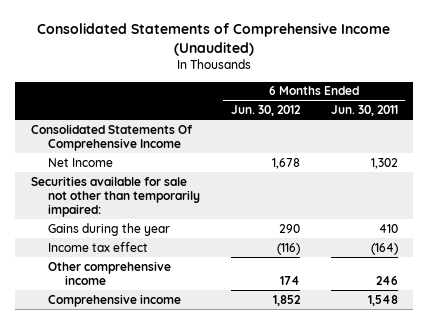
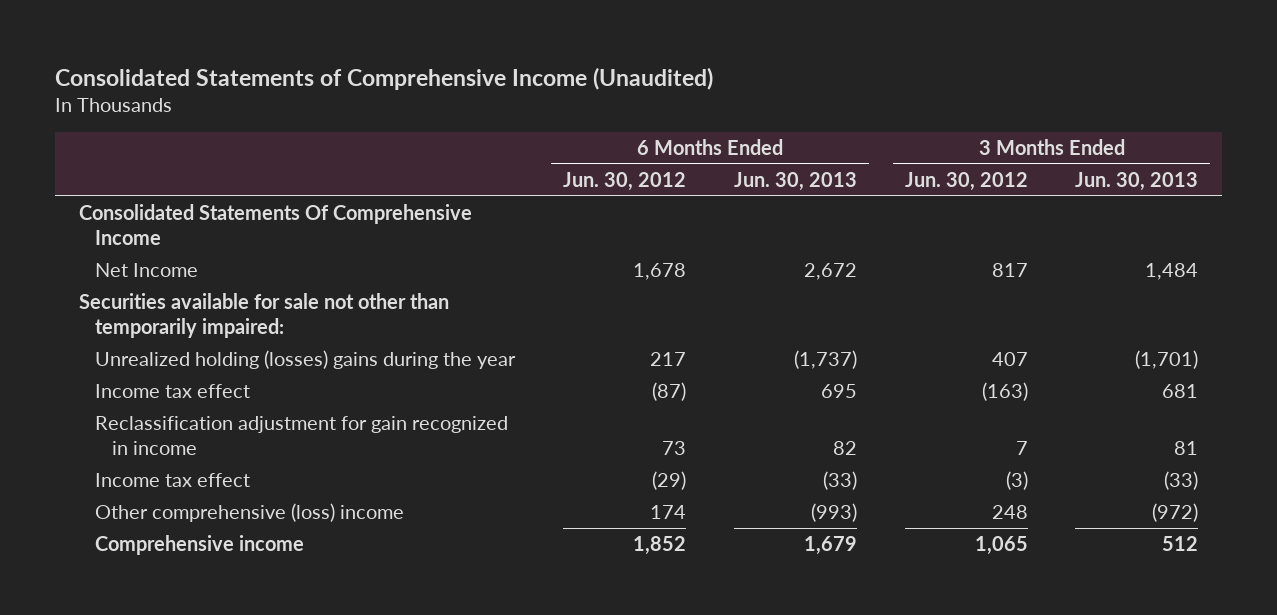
- | 6 Months Ended Jun. 30, 2012 | 6 Months Ended Jun. 30, 2011
+ | 6 Months Ended Jun. 30, 2012 | 6 Months Ended Jun. 30, 2013 | 3 Months Ended Jun. 30, 2012 | 3 Months Ended Jun. 30, 2013
- Gains during the year | 290 | 410
- Income tax effect | (116) | (164)
- Other comprehensive income | 174 | 246
+ Unrealized holding (losses) gains during the year | 217 | (1,737) | 407 | (1,701)
+ Income tax effect | (87) | 695 | (163) | 681
+ Reclassification adjustment for gain recognized in income | 73 | 82 | 7 | 81
+ Income tax effect | (29) | (33) | (3) | (33)
+ Other comprehensive (loss) income | 174 | (993) | 248 | (972)

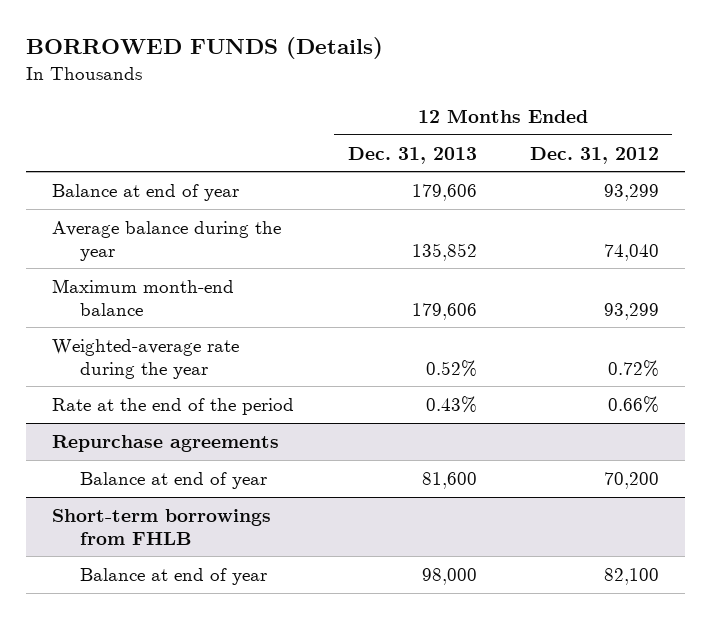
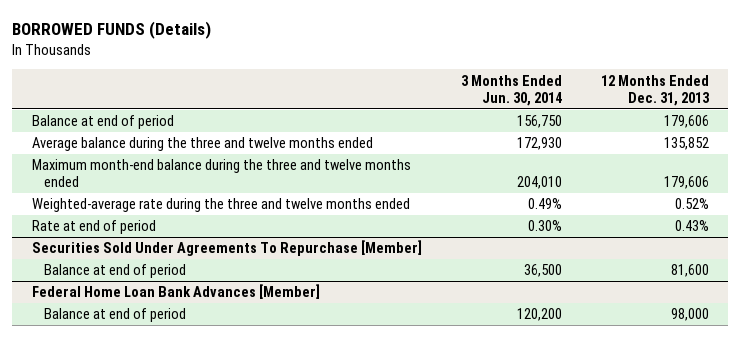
- | 12 Months Ended Dec. 31, 2013 | 12 Months Ended Dec. 31, 2012
+ | 3 Months Ended Jun. 30, 2014 | 12 Months Ended Dec. 31, 2013
- Balance at end of year | 179,606 | 93,299
- Average balance during the year | 135,852 | 74,040
- Maximum month-end balance | 179,606 | 93,299
- Weighted-average rate during the year | 0.52% | 0.72%
- Rate at the end of the period | 0.43% | 0.66%
- Repurchase agreements
- Balance at end of year | 81,600 | 70,200
- Short-term borrowings from FHLB
- Balance at end of year | 98,000 | 82,100
+ Balance at end of period | 156,750 | 179,606
+ Average balance during the three and twelve months ended | 172,930 | 135,852
+ Maximum month-end balance during the three and twelve months ended | 204,010 | 179,606
+ Weighted-average rate during the three and twelve months ended | 0.49% | 0.52%
+ Rate at end of period | 0.30% | 0.43%
+ Securities Sold Under Agreements To Repurchase [Member]
+ Balance at end of period | 36,500 | 81,600
+ Federal Home Loan Bank Advances [Member]
+ Balance at end of period | 120,200 | 98,000

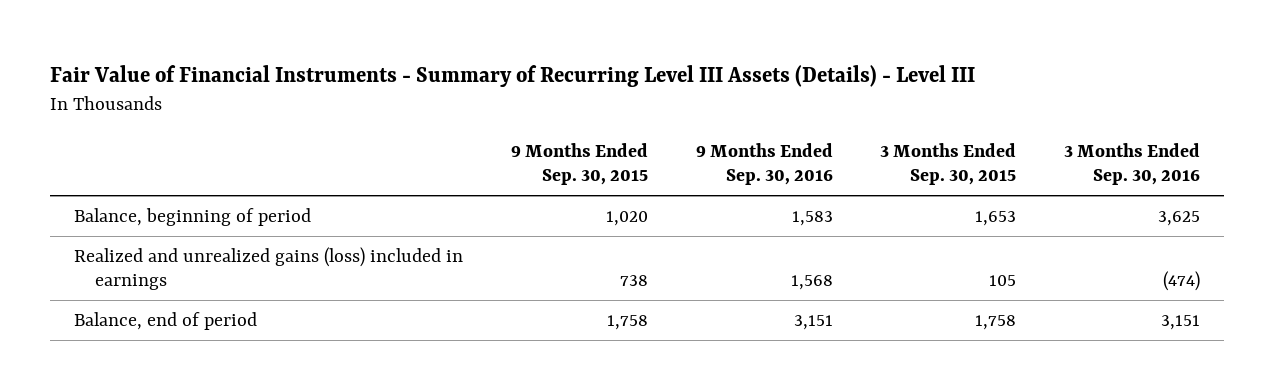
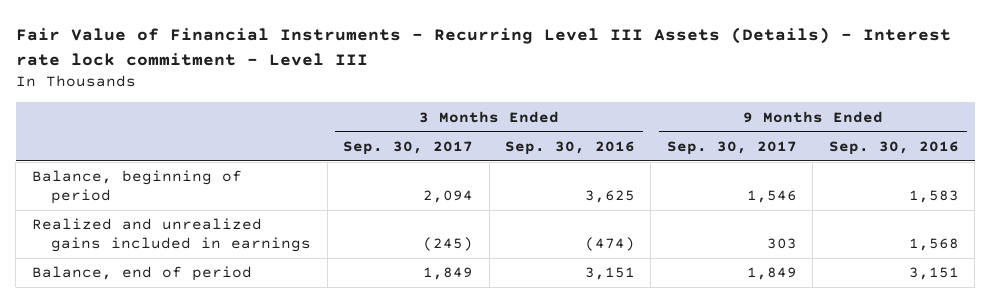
- Fair Value of Financial Instruments - Summary of Recurring Level III Assets (Details) - Level III
+ Fair Value of Financial Instruments - Recurring Level III Assets (Details) - Interest rate lock commitment - Level III
- | 9 Months Ended Sep. 30, 2015 | 9 Months Ended Sep. 30, 2016 | 3 Months Ended Sep. 30, 2015 | 3 Months Ended Sep. 30, 2016
+ | 3 Months Ended Sep. 30, 2017 | 3 Months Ended Sep. 30, 2016 | 9 Months Ended Sep. 30, 2017 | 9 Months Ended Sep. 30, 2016
- Realized and unrealized gains (loss) included in earnings | 738 | 1,568 | 105 | (474)
+ Realized and unrealized gains included in earnings | (245) | (474) | 303 | 1,568

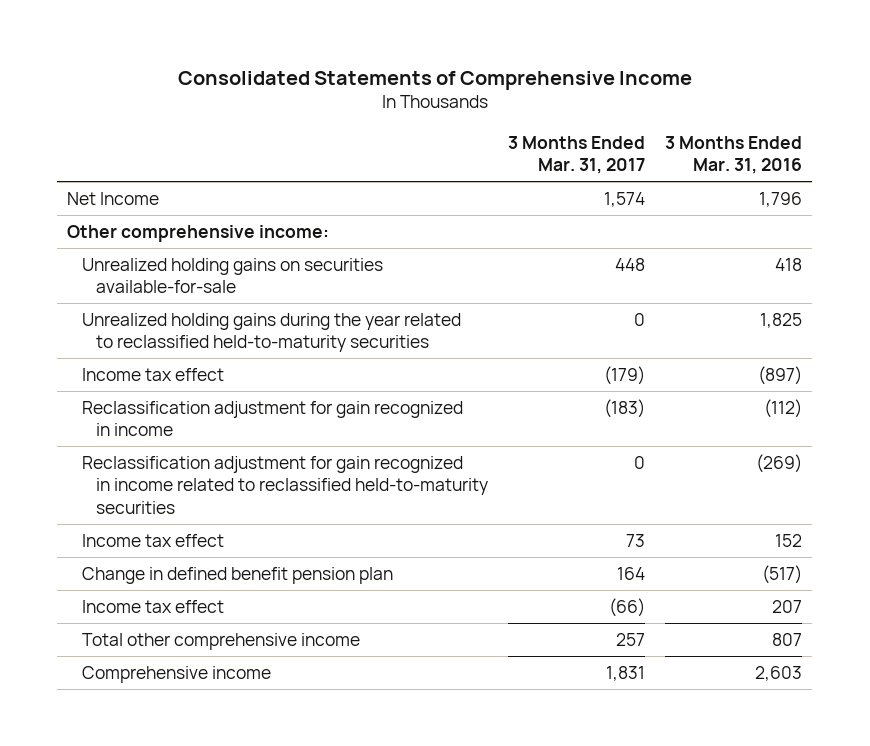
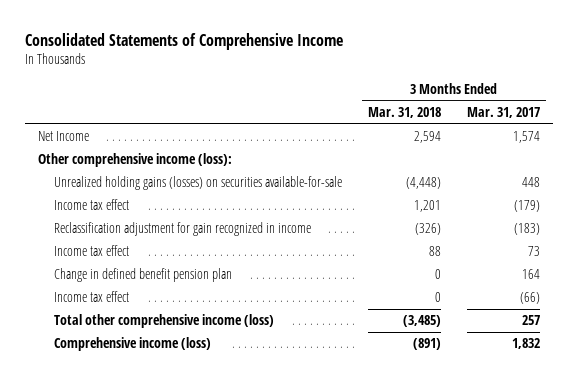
- | 3 Months Ended Mar. 31, 2017 | 3 Months Ended Mar. 31, 2016
+ | 3 Months Ended Mar. 31, 2018 | 3 Months Ended Mar. 31, 2017
- Other comprehensive income:
- Unrealized holding gains on securities available-for-sale | 448 | 418
- Unrealized holding gains during the year related to reclassified held-to-maturity securities | 0 | 1,825
+ Other comprehensive income (loss):
+ Unrealized holding gains (losses) on securities available-for-sale | (4,448) | 448
- Reclassification adjustment for gain recognized in income related to reclassified held-to-maturity securities | 0 | (269)
- Total other comprehensive income | 257 | 807
- Comprehensive income | 1,831 | 2,603
+ Total other comprehensive income (loss) | (3,485) | 257
+ Comprehensive income (loss) | (891) | 1,832

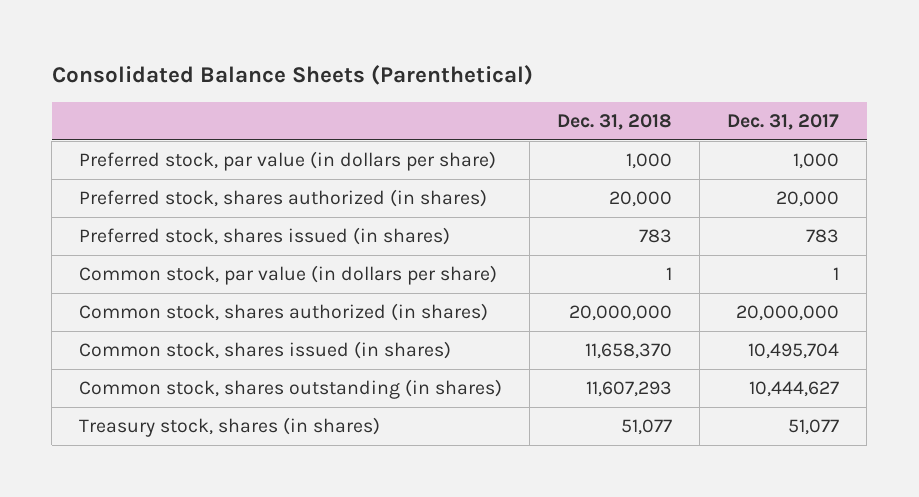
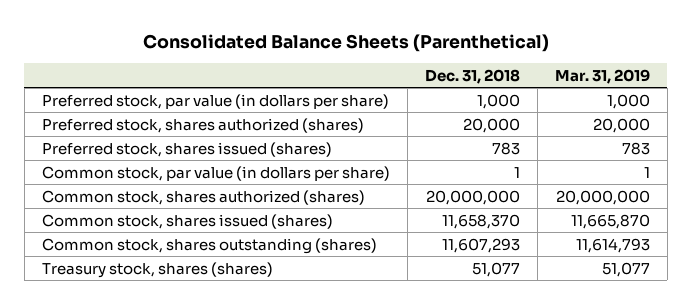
- | Dec. 31, 2018 | Dec. 31, 2017
+ | Dec. 31, 2018 | Mar. 31, 2019
- Preferred stock, shares authorized (in shares) | 20,000 | 20,000
- Preferred stock, shares issued (in shares) | 783 | 783
+ Preferred stock, shares authorized (shares) | 20,000 | 20,000
+ Preferred stock, shares issued (shares) | 783 | 783
- Common stock, shares authorized (in shares) | 20,000,000 | 20,000,000
- Common stock, shares issued (in shares) | 11,658,370 | 10,495,704
- Common stock, shares outstanding (in shares) | 11,607,293 | 10,444,627
- Treasury stock, shares (in shares) | 51,077 | 51,077
+ Common stock, shares authorized (shares) | 20,000,000 | 20,000,000
+ Common stock, shares issued (shares) | 11,658,370 | 11,665,870
+ Common stock, shares outstanding (shares) | 11,607,293 | 11,614,793
+ Treasury stock, shares (shares) | 51,077 | 51,077

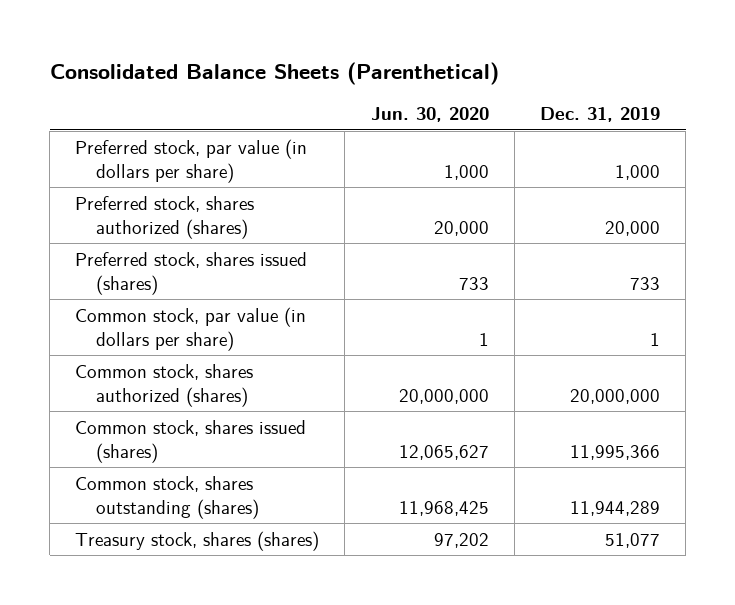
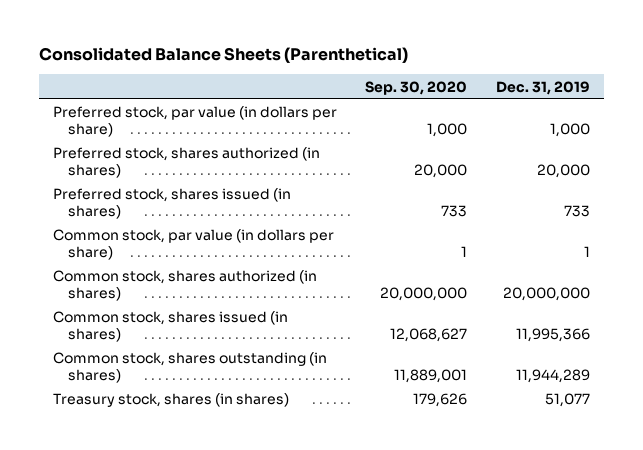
- | Jun. 30, 2020 | Dec. 31, 2019
+ | Sep. 30, 2020 | Dec. 31, 2019
- Preferred stock, shares authorized (shares) | 20,000 | 20,000
- Preferred stock, shares issued (shares) | 733 | 733
+ Preferred stock, shares authorized (in shares) | 20,000 | 20,000
+ Preferred stock, shares issued (in shares) | 733 | 733
- Common stock, shares authorized (shares) | 20,000,000 | 20,000,000
- Common stock, shares issued (shares) | 12,065,627 | 11,995,366
- Common stock, shares outstanding (shares) | 11,968,425 | 11,944,289
- Treasury stock, shares (shares) | 97,202 | 51,077
+ Common stock, shares authorized (in shares) | 20,000,000 | 20,000,000
+ Common stock, shares issued (in shares) | 12,068,627 | 11,995,366
+ Common stock, shares outstanding (in shares) | 11,889,001 | 11,944,289
+ Treasury stock, shares (in shares) | 179,626 | 51,077

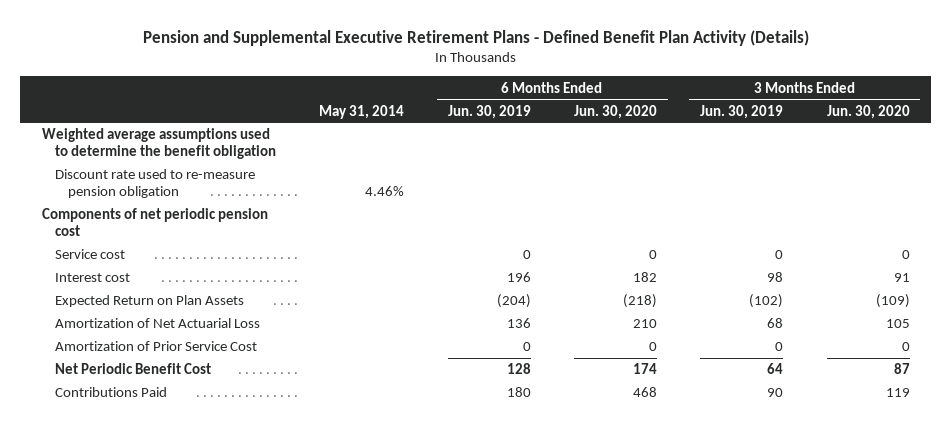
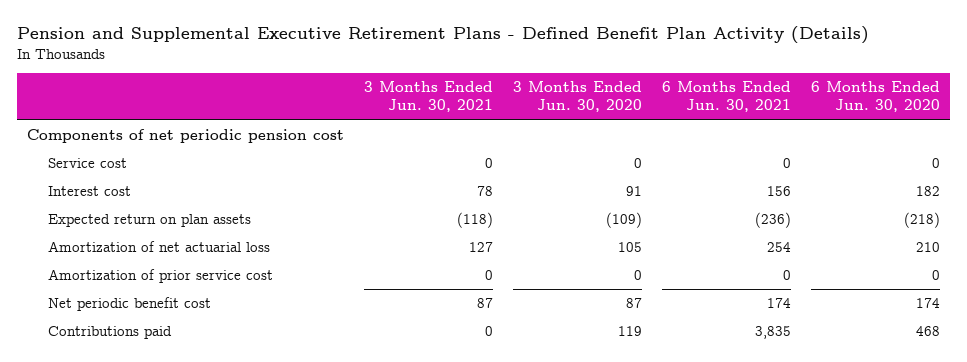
- | May 31, 2014 | 6 Months Ended Jun. 30, 2019 | 6 Months Ended Jun. 30, 2020 | 3 Months Ended Jun. 30, 2019 | 3 Months Ended Jun. 30, 2020
+ | 3 Months Ended Jun. 30, 2021 | 3 Months Ended Jun. 30, 2020 | 6 Months Ended Jun. 30, 2021 | 6 Months Ended Jun. 30, 2020
- Weighted average assumptions used to determine the benefit obligation
- Discount rate used to re-measure pension obligation | 4.46% | | | |
- Expected Return on Plan Assets | | (204) | (218) | (102) | (109)
- Amortization of Net Actuarial Loss | | 136 | 210 | 68 | 105
- Amortization of Prior Service Cost | | 0 | 0 | 0 | 0
- Net Periodic Benefit Cost | | 128 | 174 | 64 | 87
- Contributions Paid | | 180 | 468 | 90 | 119
+ Expected return on plan assets | (118) | (109) | (236) | (218)
+ Amortization of net actuarial loss | 127 | 105 | 254 | 210
+ Amortization of prior service cost | 0 | 0 | 0 | 0
+ Net periodic benefit cost | 87 | 87 | 174 | 174
+ Contributions paid | 0 | 119 | 3,835 | 468

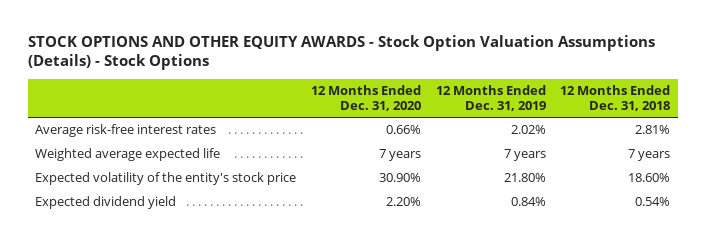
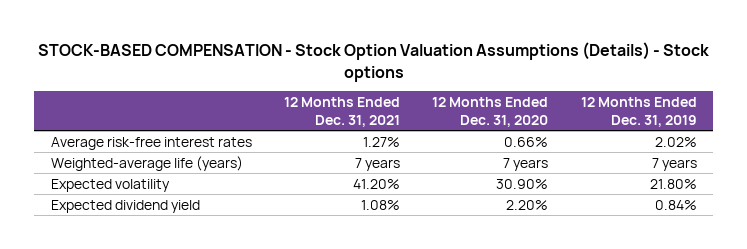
- STOCK OPTIONS AND OTHER EQUITY AWARDS - Stock Option Valuation Assumptions (Details) - Stock Options
+ STOCK-BASED COMPENSATION - Stock Option Valuation Assumptions (Details) - Stock options
- | 12 Months Ended Dec. 31, 2020 | 12 Months Ended Dec. 31, 2019 | 12 Months Ended Dec. 31, 2018
+ | 12 Months Ended Dec. 31, 2021 | 12 Months Ended Dec. 31, 2020 | 12 Months Ended Dec. 31, 2019
- Weighted average expected life | 7 years | 7 years | 7 years
- Expected volatility of the entity's stock price | 30.90% | 21.80% | 18.60%
+ Weighted-average life (years) | 7 years | 7 years | 7 years
+ Expected volatility | 41.20% | 30.90% | 21.80%

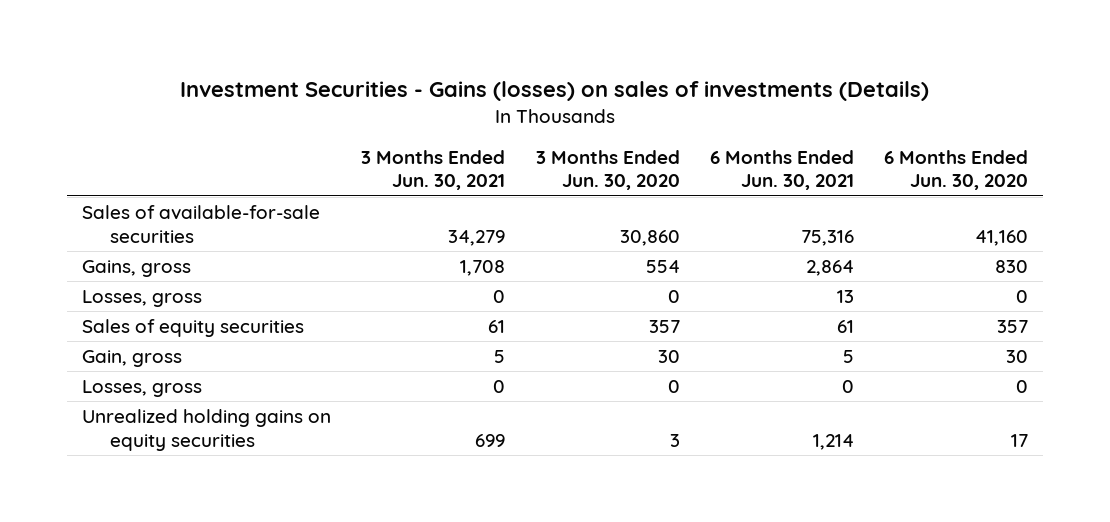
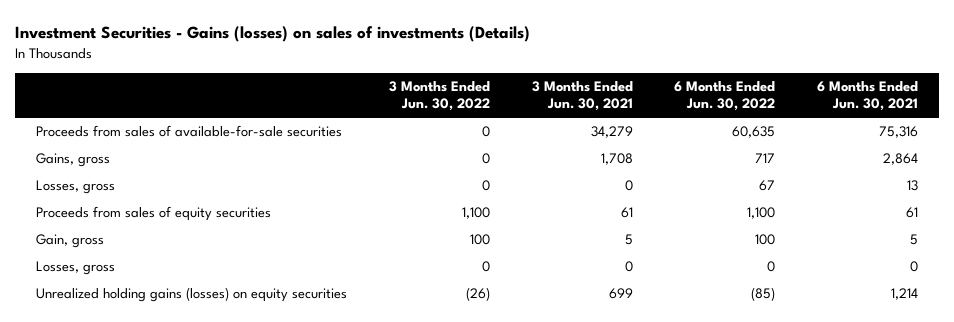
- | 3 Months Ended Jun. 30, 2021 | 3 Months Ended Jun. 30, 2020 | 6 Months Ended Jun. 30, 2021 | 6 Months Ended Jun. 30, 2020
+ | 3 Months Ended Jun. 30, 2022 | 3 Months Ended Jun. 30, 2021 | 6 Months Ended Jun. 30, 2022 | 6 Months Ended Jun. 30, 2021
- Sales of available-for-sale securities | 34,279 | 30,860 | 75,316 | 41,160
+ Proceeds from sales of available-for-sale securities | 0 | 34,279 | 60,635 | 75,316
- Sales of equity securities | 61 | 357 | 61 | 357
+ Proceeds from sales of equity securities | 1,100 | 61 | 1,100 | 61
- Unrealized holding gains on equity securities | 699 | 3 | 1,214 | 17
+ Unrealized holding gains (losses) on equity securities | (26) | 699 | (85) | 1,214

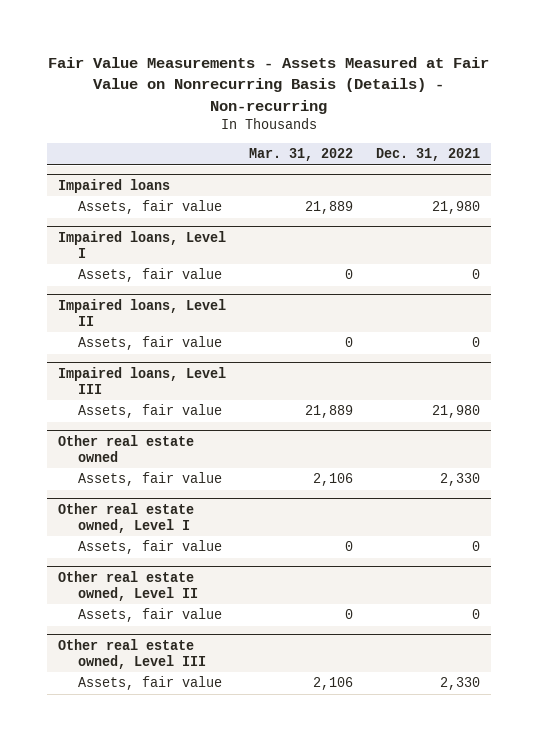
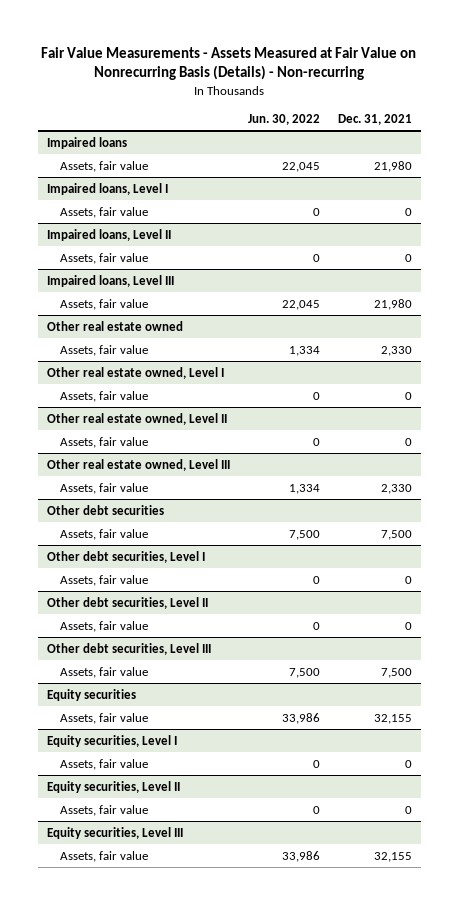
- | Mar. 31, 2022 | Dec. 31, 2021
+ | Jun. 30, 2022 | Dec. 31, 2021
+ Other debt securities
+ Assets, fair value | 7,500 | 7,500
+ Other debt securities, Level I
+ Assets, fair value | 0 | 0
+ Other debt securities, Level II
+ Assets, fair value | 0 | 0
+ Other debt securities, Level III
+ Assets, fair value | 7,500 | 7,500
+ Equity securities
+ Assets, fair value | 33,986 | 32,155
+ Equity securities, Level I
+ Assets, fair value | 0 | 0
+ Equity securities, Level II
+ Assets, fair value | 0 | 0
+ Equity securities, Level III
+ Assets, fair value | 33,986 | 32,155

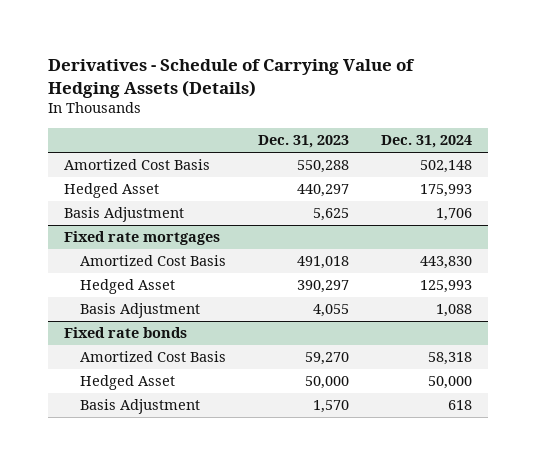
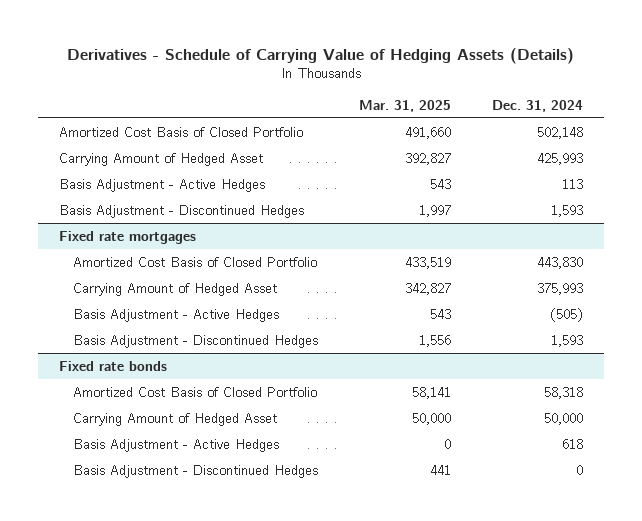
- | Dec. 31, 2023 | Dec. 31, 2024
+ | Mar. 31, 2025 | Dec. 31, 2024
- Amortized Cost Basis | 550,288 | 502,148
- Hedged Asset | 440,297 | 175,993
- Basis Adjustment | 5,625 | 1,706
+ Amortized Cost Basis of Closed Portfolio | 491,660 | 502,148
+ Carrying Amount of Hedged Asset | 392,827 | 425,993
+ Basis Adjustment - Active Hedges | 543 | 113
+ Basis Adjustment - Discontinued Hedges | 1,997 | 1,593
@ Fixed rate mortgages
- Amortized Cost Basis | 491,018 | 443,830
- Hedged Asset | 390,297 | 125,993
- Basis Adjustment | 4,055 | 1,088
+ Amortized Cost Basis of Closed Portfolio | 433,519 | 443,830
+ Carrying Amount of Hedged Asset | 342,827 | 375,993
+ Basis Adjustment - Active Hedges | 543 | (505)
+ Basis Adjustment - Discontinued Hedges | 1,556 | 1,593
@ Fixed rate bonds
- Amortized Cost Basis | 59,270 | 58,318
- Hedged Asset | 50,000 | 50,000
- Basis Adjustment | 1,570 | 618
+ Amortized Cost Basis of Closed Portfolio | 58,141 | 58,318
+ Carrying Amount of Hedged Asset | 50,000 | 50,000
+ Basis Adjustment - Active Hedges | 0 | 618
+ Basis Adjustment - Discontinued Hedges | 441 | 0

